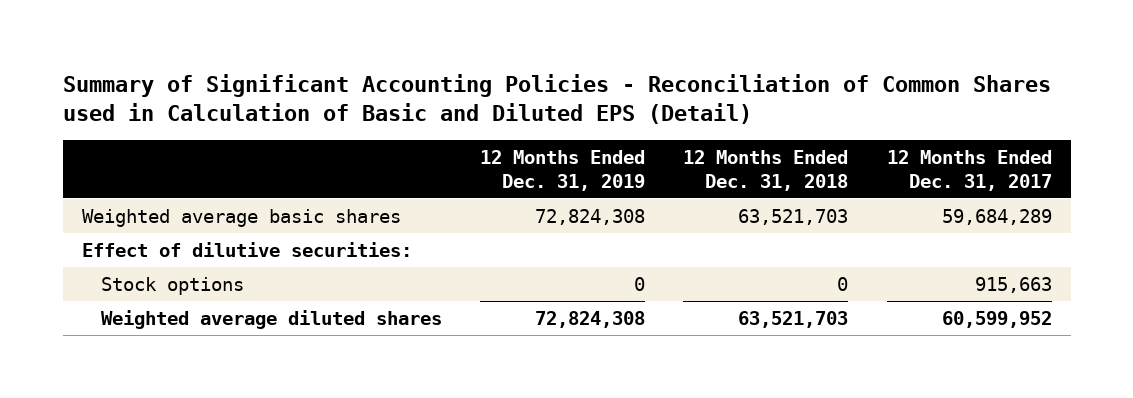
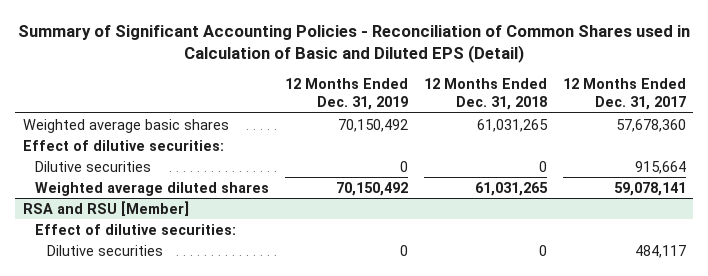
- Weighted average basic shares | 72,824,308 | 63,521,703 | 59,684,289
+ Weighted average basic shares | 70,150,492 | 61,031,265 | 57,678,360
- Stock options | 0 | 0 | 915,663
- Weighted average diluted shares | 72,824,308 | 63,521,703 | 60,599,952
+ Dilutive securities | 0 | 0 | 915,664
+ Weighted average diluted shares | 70,150,492 | 61,031,265 | 59,078,141
+ RSA and RSU [Member]
+ Effect of dilutive securities:
+ Dilutive securities | 0 | 0 | 484,117

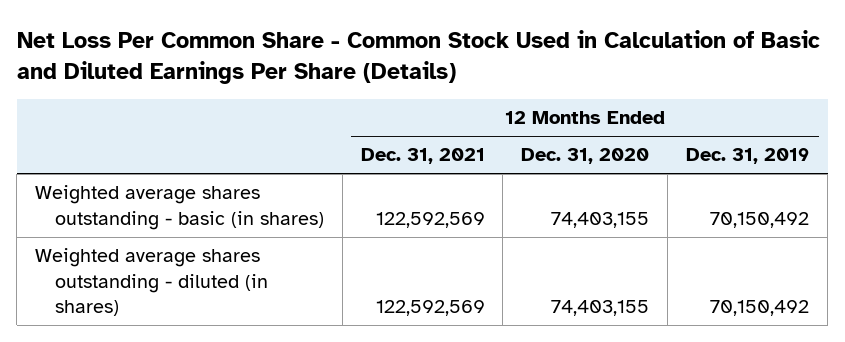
- Summary of Significant Accounting Policies - Reconciliation of Common Shares used in Calculation of Basic and Diluted EPS (Detail)
+ Net Loss Per Common Share - Common Stock Used in Calculation of Basic and Diluted Earnings Per Share (Details)
- | 12 Months Ended Dec. 31, 2019 | 12 Months Ended Dec. 31, 2018 | 12 Months Ended Dec. 31, 2017
+ | 12 Months Ended Dec. 31, 2021 | 12 Months Ended Dec. 31, 2020 | 12 Months Ended Dec. 31, 2019
- Weighted average basic shares | 70,150,492 | 61,031,265 | 57,678,360
- Effect of dilutive securities:
- Dilutive securities | 0 | 0 | 915,664
- Weighted average diluted shares | 70,150,492 | 61,031,265 | 59,078,141
- RSA and RSU [Member]
- Effect of dilutive securities:
- Dilutive securities | 0 | 0 | 484,117
+ Weighted average shares outstanding - basic (in shares) | 122,592,569 | 74,403,155 | 70,150,492
+ Weighted average shares outstanding - diluted (in shares) | 122,592,569 | 74,403,155 | 70,150,492

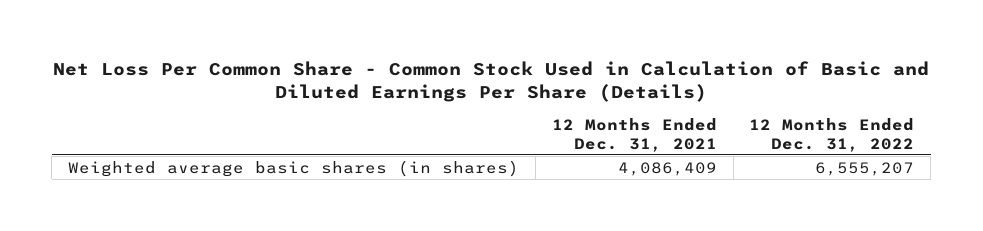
- | 12 Months Ended Dec. 31, 2021 | 12 Months Ended Dec. 31, 2020 | 12 Months Ended Dec. 31, 2019
+ | 12 Months Ended Dec. 31, 2021 | 12 Months Ended Dec. 31, 2022
- Weighted average shares outstanding - basic (in shares) | 122,592,569 | 74,403,155 | 70,150,492
- Weighted average shares outstanding - diluted (in shares) | 122,592,569 | 74,403,155 | 70,150,492
+ Weighted average basic shares (in shares) | 4,086,409 | 6,555,207

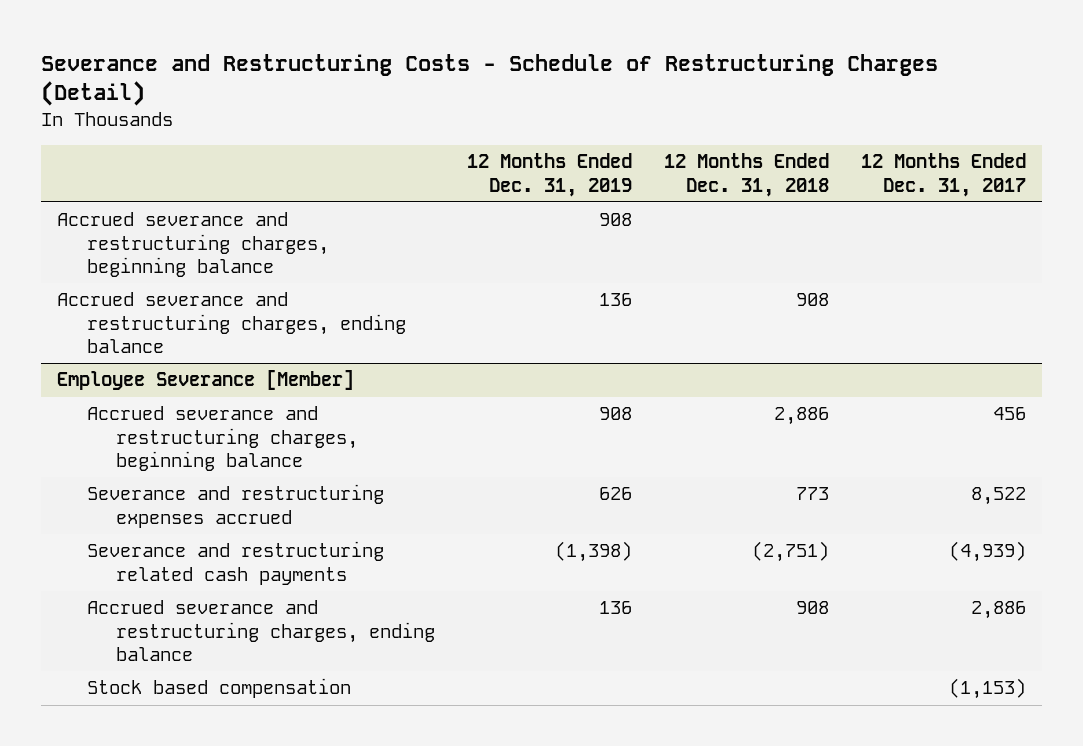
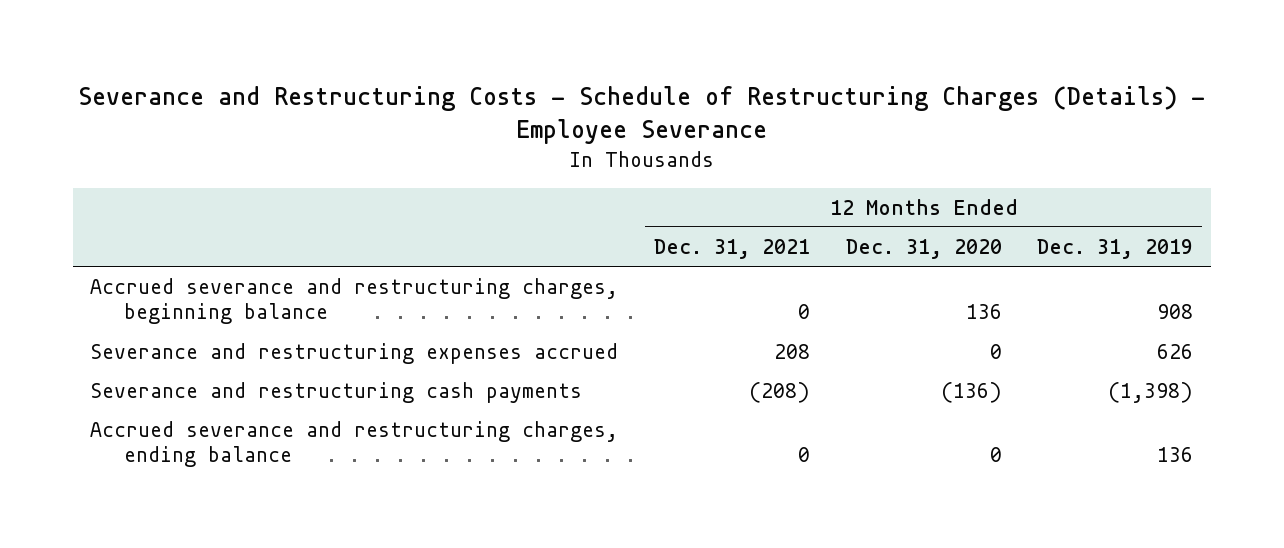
- Severance and Restructuring Costs - Schedule of Restructuring Charges (Detail)
+ Severance and Restructuring Costs - Schedule of Restructuring Charges (Details) - Employee Severance
- | 12 Months Ended Dec. 31, 2019 | 12 Months Ended Dec. 31, 2018 | 12 Months Ended Dec. 31, 2017
+ | 12 Months Ended Dec. 31, 2021 | 12 Months Ended Dec. 31, 2020 | 12 Months Ended Dec. 31, 2019
- Accrued severance and restructuring charges, ending balance | 136 | 908 |
- Employee Severance [Member]
- Accrued severance and restructuring charges, beginning balance | 908 | 2,886 | 456
- Severance and restructuring related cash payments | (1,398) | (2,751) | (4,939)
+ Severance and restructuring cash payments | (208) | (136) | (1,398)
- Stock based compensation | | | (1,153)

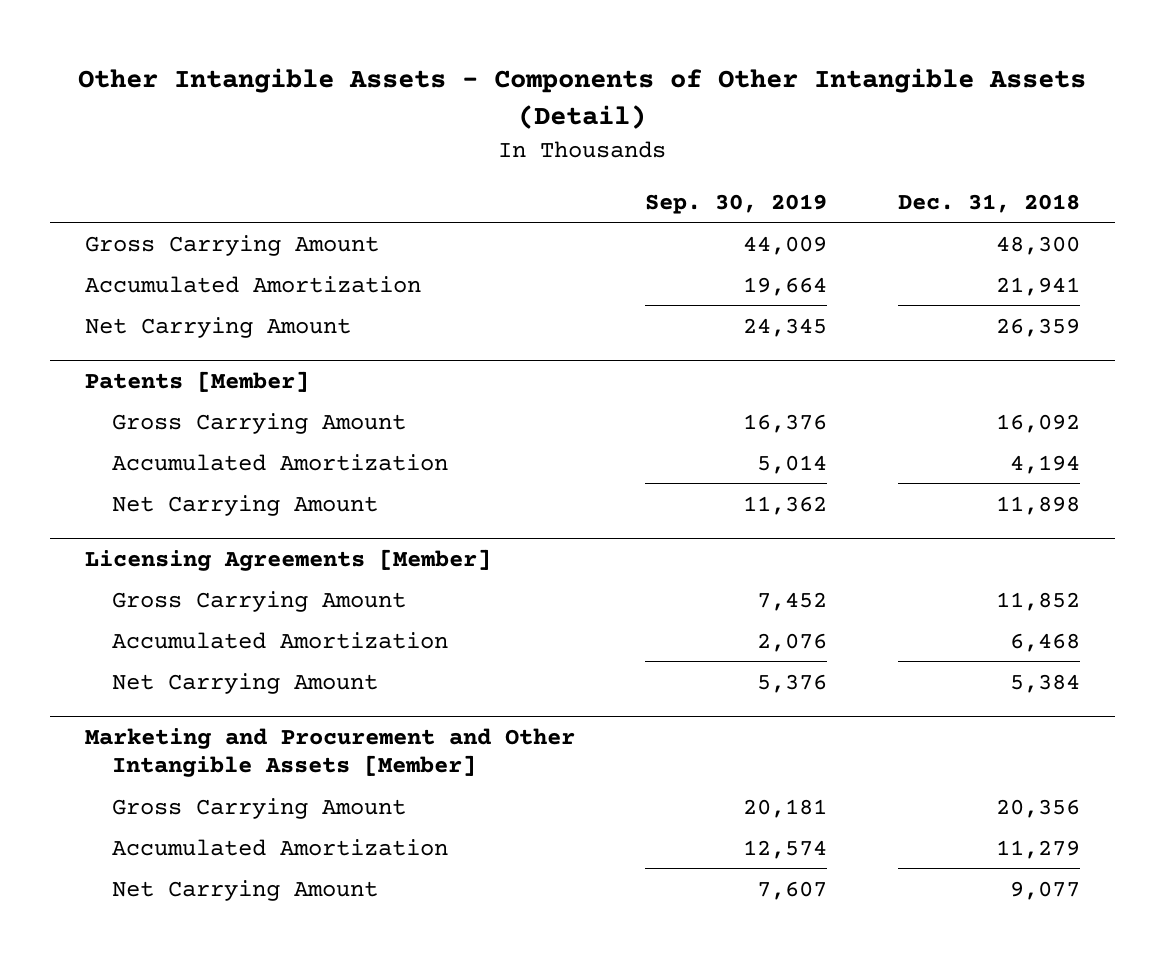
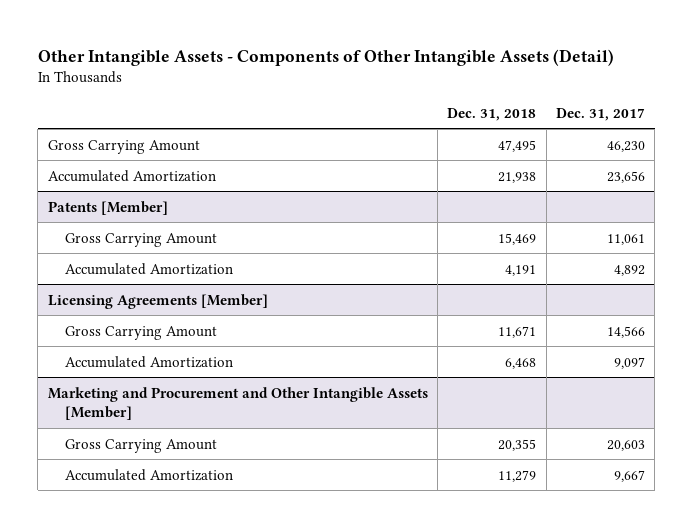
- | Sep. 30, 2019 | Dec. 31, 2018
+ | Dec. 31, 2018 | Dec. 31, 2017
- Gross Carrying Amount | 44,009 | 48,300
- Accumulated Amortization | 19,664 | 21,941
- Net Carrying Amount | 24,345 | 26,359
+ Gross Carrying Amount | 47,495 | 46,230
+ Accumulated Amortization | 21,938 | 23,656
@ Patents [Member]
- Gross Carrying Amount | 16,376 | 16,092
- Accumulated Amortization | 5,014 | 4,194
- Net Carrying Amount | 11,362 | 11,898
+ Gross Carrying Amount | 15,469 | 11,061
+ Accumulated Amortization | 4,191 | 4,892
@ Licensing Agreements [Member]
- Gross Carrying Amount | 7,452 | 11,852
+ Gross Carrying Amount | 11,671 | 14,566
- Net Carrying Amount | 5,376 | 5,384
@ Marketing and Procurement and Other Intangible Assets [Member]
- Gross Carrying Amount | 20,181 | 20,356
+ Gross Carrying Amount | 20,355 | 20,603
- Net Carrying Amount | 7,607 | 9,077

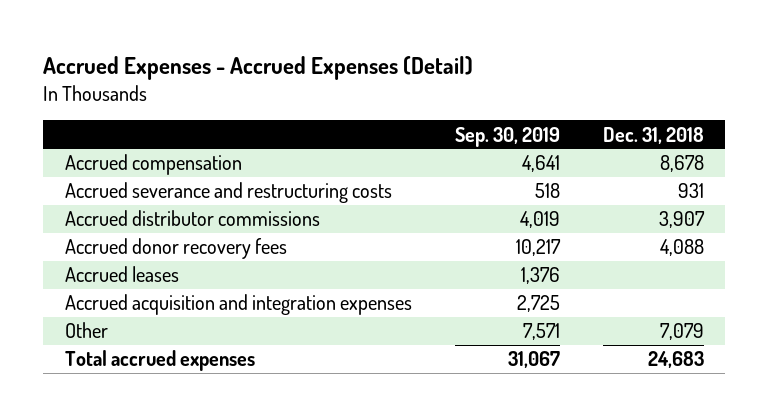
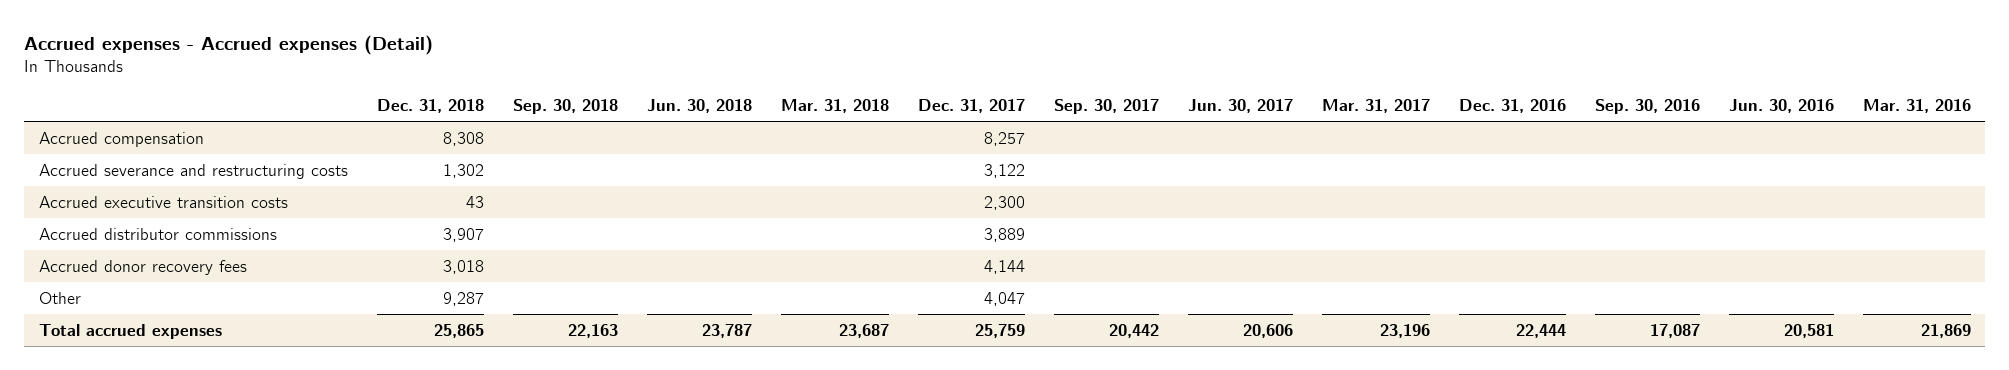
- Accrued Expenses - Accrued Expenses (Detail)
+ Accrued expenses - Accrued expenses (Detail)
- | Sep. 30, 2019 | Dec. 31, 2018
+ | Dec. 31, 2018 | Sep. 30, 2018 | Jun. 30, 2018 | Mar. 31, 2018 | Dec. 31, 2017 | Sep. 30, 2017 | Jun. 30, 2017 | Mar. 31, 2017 | Dec. 31, 2016 | Sep. 30, 2016 | Jun. 30, 2016 | Mar. 31, 2016
- Accrued compensation | 4,641 | 8,678
- Accrued severance and restructuring costs | 518 | 931
+ Accrued compensation | 8,308 | | | | 8,257 | | | | | | |
+ Accrued severance and restructuring costs | 1,302 | | | | 3,122 | | | | | | |
+ Accrued executive transition costs | 43 | | | | 2,300 | | | | | | |
- Accrued donor recovery fees | 10,217 | 4,088
- Accrued leases | 1,376 |
- Accrued acquisition and integration expenses | 2,725 |
- Other | 7,571 | 7,079
- Total accrued expenses | 31,067 | 24,683
+ Accrued donor recovery fees | 3,018 | | | | 4,144 | | | | | | |
+ Other | 9,287 | | | | 4,047 | | | | | | |
+ Total accrued expenses | 25,865 | 22,163 | 23,787 | 23,687 | 25,759 | 20,442 | 20,606 | 23,196 | 22,444 | 17,087 | 20,581 | 21,869

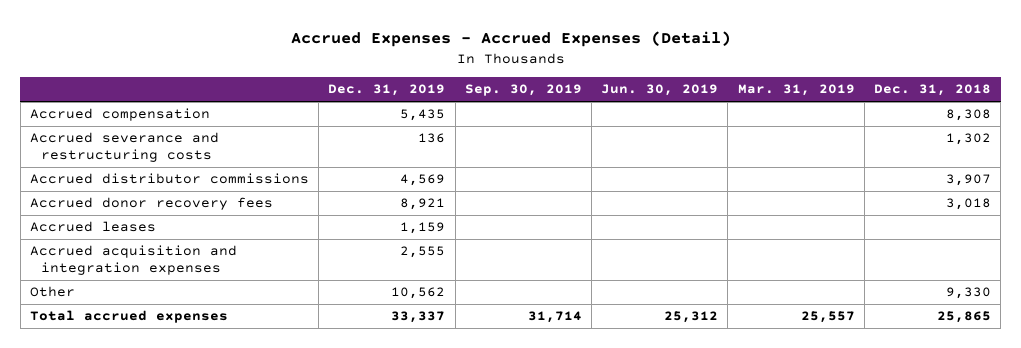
- Accrued expenses - Accrued expenses (Detail)
+ Accrued Expenses - Accrued Expenses (Detail)
- | Dec. 31, 2018 | Sep. 30, 2018 | Jun. 30, 2018 | Mar. 31, 2018 | Dec. 31, 2017 | Sep. 30, 2017 | Jun. 30, 2017 | Mar. 31, 2017 | Dec. 31, 2016 | Sep. 30, 2016 | Jun. 30, 2016 | Mar. 31, 2016
+ | Dec. 31, 2019 | Sep. 30, 2019 | Jun. 30, 2019 | Mar. 31, 2019 | Dec. 31, 2018
- Accrued executive transition costs | 43 | | | | 2,300 | | | | | | |
- Other | 9,287 | | | | 4,047 | | | | | | |
+ Accrued leases | 1,159 | | | |
+ Accrued acquisition and integration expenses | 2,555 | | | |
+ Other | 10,562 | | | | 9,330

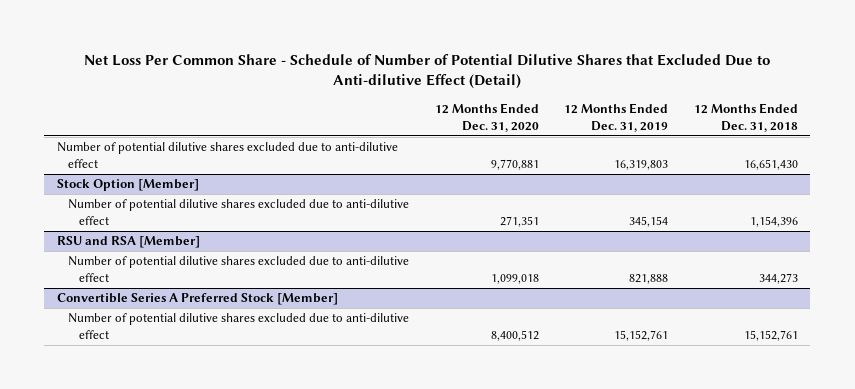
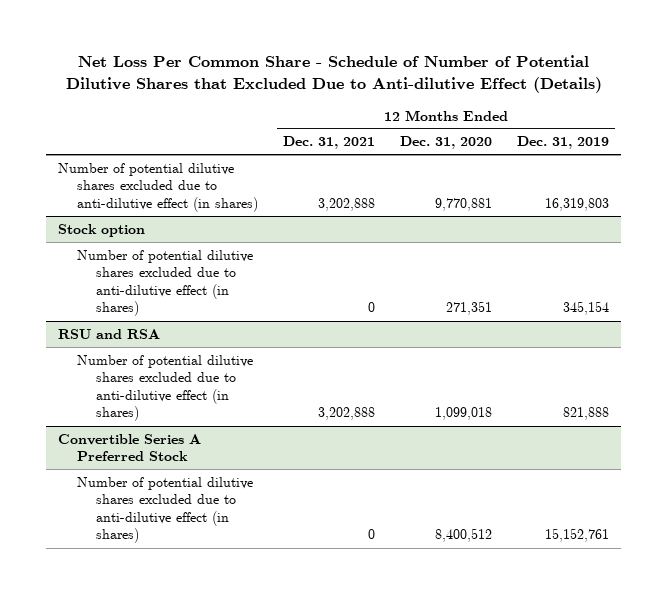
- Net Loss Per Common Share - Schedule of Number of Potential Dilutive Shares that Excluded Due to Anti-dilutive Effect (Detail)
+ Net Loss Per Common Share - Schedule of Number of Potential Dilutive Shares that Excluded Due to Anti-dilutive Effect (Details)
- | 12 Months Ended Dec. 31, 2020 | 12 Months Ended Dec. 31, 2019 | 12 Months Ended Dec. 31, 2018
+ | 12 Months Ended Dec. 31, 2021 | 12 Months Ended Dec. 31, 2020 | 12 Months Ended Dec. 31, 2019
- Number of potential dilutive shares excluded due to anti-dilutive effect | 9,770,881 | 16,319,803 | 16,651,430
- Stock Option [Member]
- Number of potential dilutive shares excluded due to anti-dilutive effect | 271,351 | 345,154 | 1,154,396
- RSU and RSA [Member]
- Number of potential dilutive shares excluded due to anti-dilutive effect | 1,099,018 | 821,888 | 344,273
- Convertible Series A Preferred Stock [Member]
- Number of potential dilutive shares excluded due to anti-dilutive effect | 8,400,512 | 15,152,761 | 15,152,761
+ Number of potential dilutive shares excluded due to anti-dilutive effect (in shares) | 3,202,888 | 9,770,881 | 16,319,803
+ Stock option
+ Number of potential dilutive shares excluded due to anti-dilutive effect (in shares) | 0 | 271,351 | 345,154
+ RSU and RSA
+ Number of potential dilutive shares excluded due to anti-dilutive effect (in shares) | 3,202,888 | 1,099,018 | 821,888
+ Convertible Series A Preferred Stock
+ Number of potential dilutive shares excluded due to anti-dilutive effect (in shares) | 0 | 8,400,512 | 15,152,761

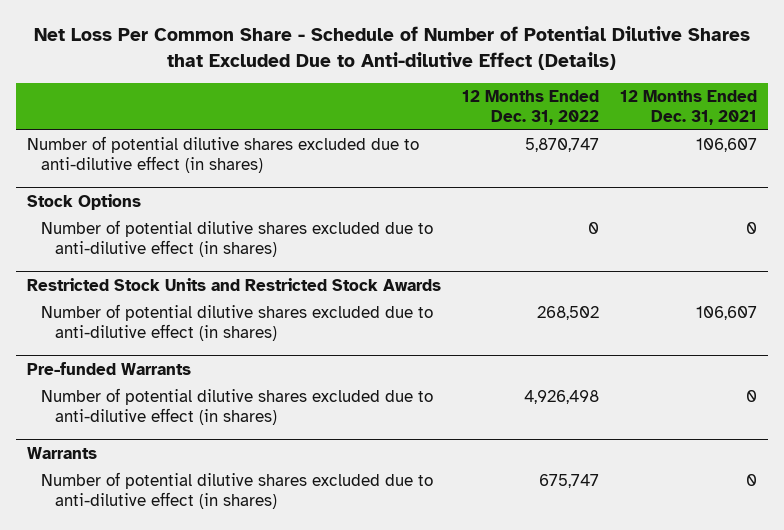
- | 12 Months Ended Dec. 31, 2021 | 12 Months Ended Dec. 31, 2020 | 12 Months Ended Dec. 31, 2019
+ | 12 Months Ended Dec. 31, 2022 | 12 Months Ended Dec. 31, 2021
- Number of potential dilutive shares excluded due to anti-dilutive effect (in shares) | 3,202,888 | 9,770,881 | 16,319,803
- Stock option
+ Number of potential dilutive shares excluded due to anti-dilutive effect (in shares) | 5,870,747 | 106,607
+ Stock Options
- RSU and RSA
- Number of potential dilutive shares excluded due to anti-dilutive effect (in shares) | 3,202,888 | 1,099,018 | 821,888
- Convertible Series A Preferred Stock
+ Restricted Stock Units and Restricted Stock Awards
+ Number of potential dilutive shares excluded due to anti-dilutive effect (in shares) | 268,502 | 106,607
+ Pre-funded Warrants
+ Warrants
+ Number of potential dilutive shares excluded due to anti-dilutive effect (in shares) | 675,747 | 0

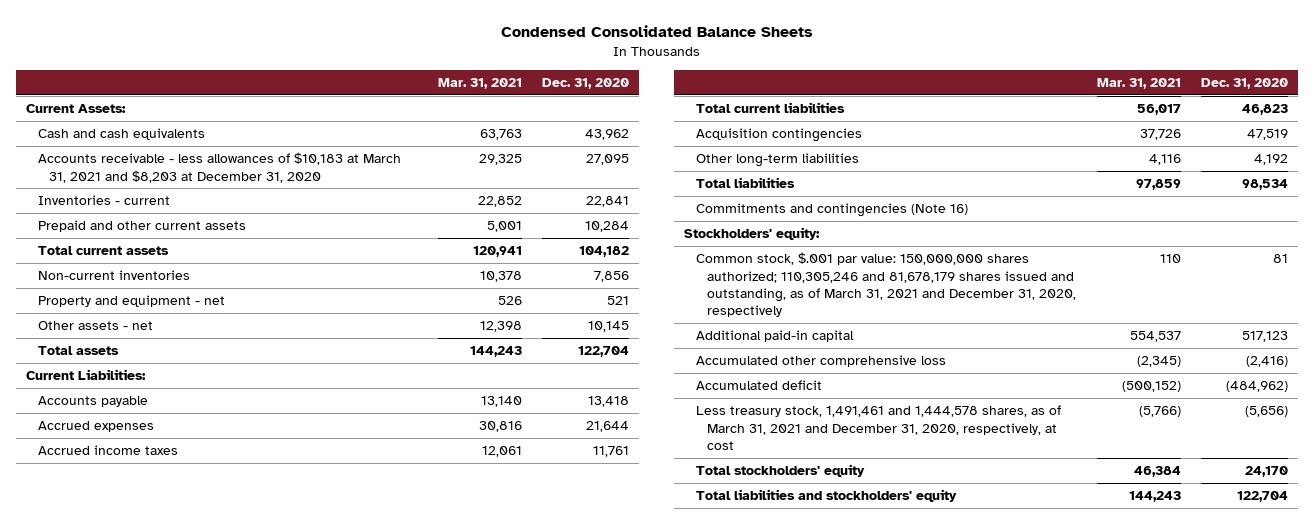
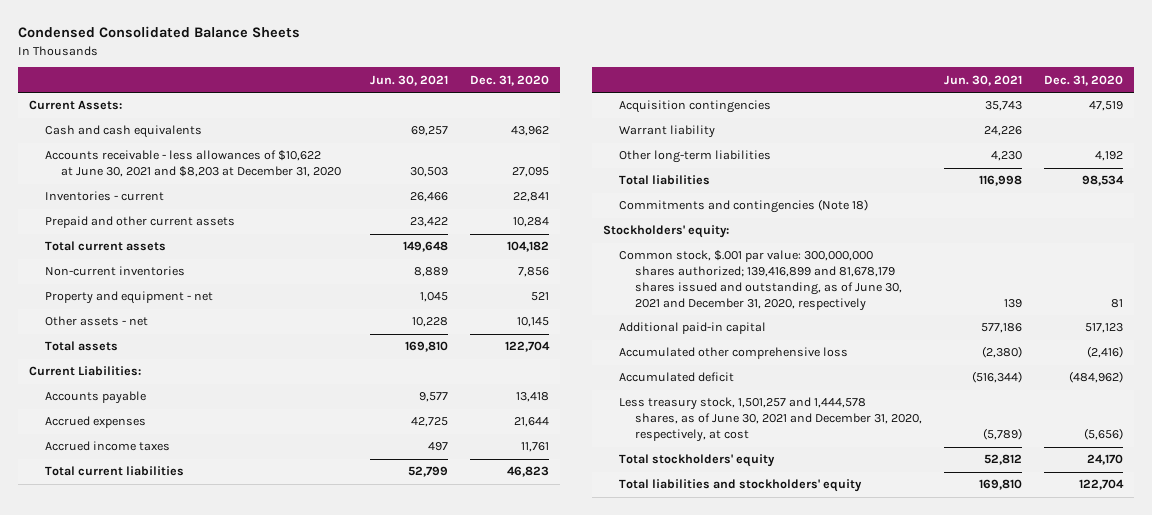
- | Mar. 31, 2021 | Dec. 31, 2020
+ | Jun. 30, 2021 | Dec. 31, 2020
- Accounts receivable - less allowances of $10,183 at March 31, 2021 and $8,203 at December 31, 2020 | 29,325 | 27,095
+ Accounts receivable - less allowances of $10,622 at June 30, 2021 and $8,203 at December 31, 2020 | 30,503 | 27,095
+ Warrant liability | 24,226 |
- Commitments and contingencies (Note 16)
+ Commitments and contingencies (Note 18)
- Common stock, $.001 par value: 150,000,000 shares authorized; 110,305,246 and 81,678,179 shares issued and outstanding, as of March 31, 2021 and December 31, 2020, respectively | 110 | 81
+ Common stock, $.001 par value: 300,000,000 shares authorized; 139,416,899 and 81,678,179 shares issued and outstanding, as of June 30, 2021 and December 31, 2020, respectively | 139 | 81
- Less treasury stock, 1,491,461 and 1,444,578 shares, as of March 31, 2021 and December 31, 2020, respectively, at cost | (5,766) | (5,656)
+ Less treasury stock, 1,501,257 and 1,444,578 shares, as of June 30, 2021 and December 31, 2020, respectively, at cost | (5,789) | (5,656)

